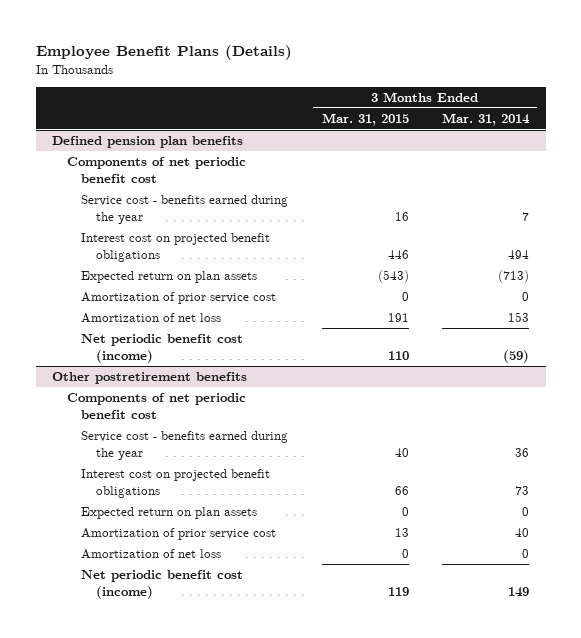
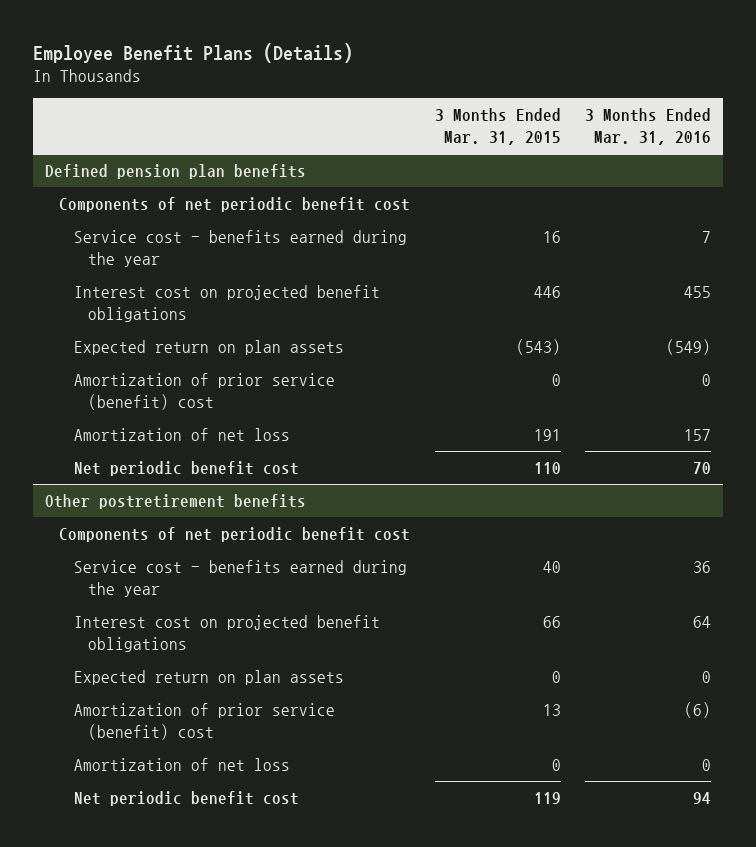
- | 3 Months Ended Mar. 31, 2015 | 3 Months Ended Mar. 31, 2014
+ | 3 Months Ended Mar. 31, 2015 | 3 Months Ended Mar. 31, 2016
@ Defined pension plan benefits
- Amortization of prior service cost | 0 | 0
+ Amortization of prior service (benefit) cost | 0 | 0
- Net periodic benefit cost (income) | 110 | (59)
+ Net periodic benefit cost | 110 | 70
@ Other postretirement benefits
- Amortization of prior service cost | 13 | 40
+ Amortization of prior service (benefit) cost | 13 | (6)
- Net periodic benefit cost (income) | 119 | 149
+ Net periodic benefit cost | 119 | 94

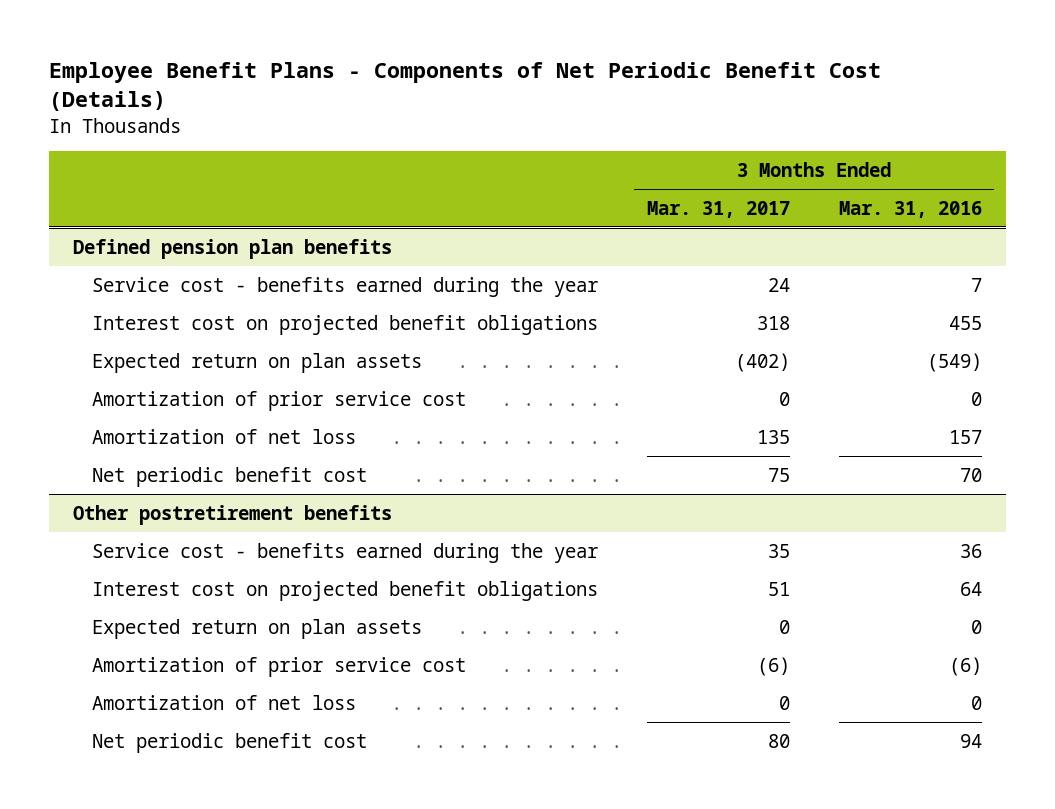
- Employee Benefit Plans (Details)
+ Employee Benefit Plans - Components of Net Periodic Benefit Cost (Details)
- | 3 Months Ended Mar. 31, 2015 | 3 Months Ended Mar. 31, 2016
+ | 3 Months Ended Mar. 31, 2017 | 3 Months Ended Mar. 31, 2016
@ Defined pension plan benefits
- Components of net periodic benefit cost
- Amortization of prior service (benefit) cost | 0 | 0
+ Amortization of prior service cost | 0 | 0
@ Other postretirement benefits
- Components of net periodic benefit cost
- Amortization of prior service (benefit) cost | 13 | (6)
+ Amortization of prior service cost | (6) | (6)

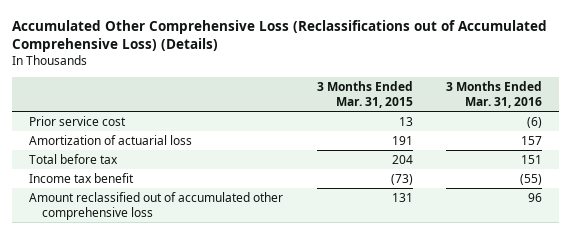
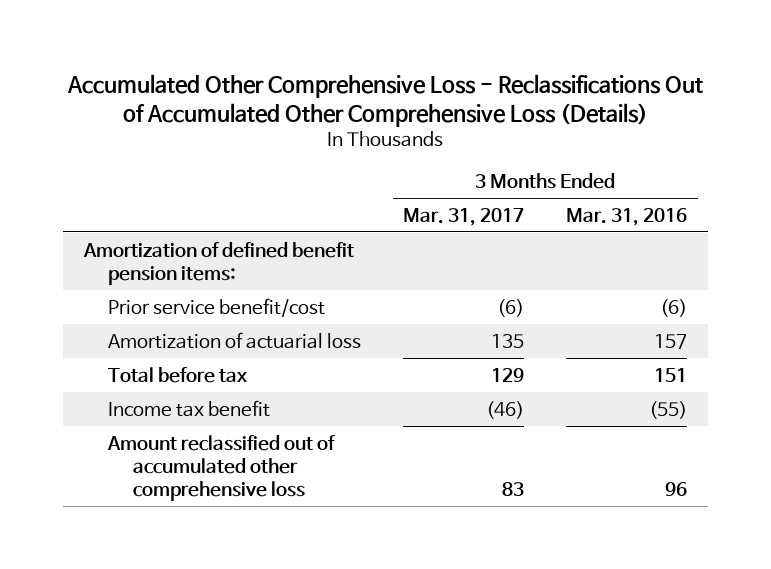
- Accumulated Other Comprehensive Loss (Reclassifications out of Accumulated Comprehensive Loss) (Details)
+ Accumulated Other Comprehensive Loss - Reclassifications Out of Accumulated Other Comprehensive Loss (Details)
- | 3 Months Ended Mar. 31, 2015 | 3 Months Ended Mar. 31, 2016
+ | 3 Months Ended Mar. 31, 2017 | 3 Months Ended Mar. 31, 2016
- Prior service cost | 13 | (6)
+ Amortization of defined benefit pension items:
+ Prior service benefit/cost | (6) | (6)

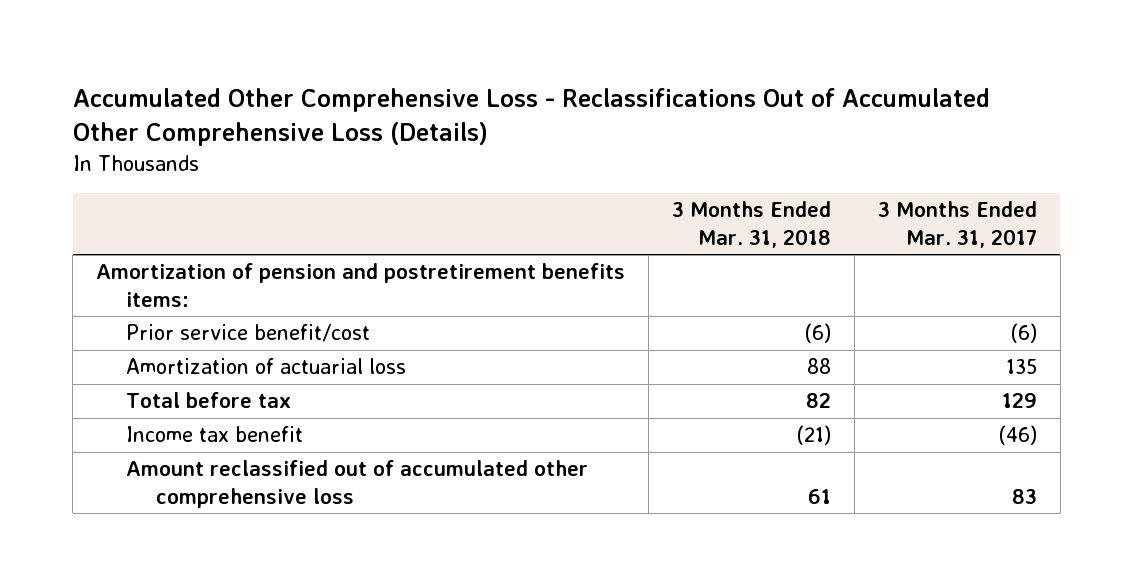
- | 3 Months Ended Mar. 31, 2017 | 3 Months Ended Mar. 31, 2016
+ | 3 Months Ended Mar. 31, 2018 | 3 Months Ended Mar. 31, 2017
- Amortization of defined benefit pension items:
+ Amortization of pension and postretirement benefits items:

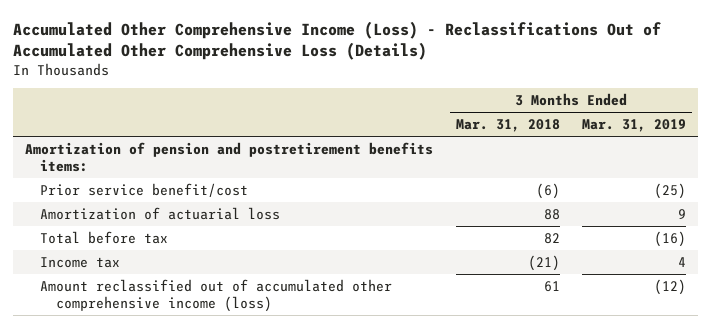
- Accumulated Other Comprehensive Loss - Reclassifications Out of Accumulated Other Comprehensive Loss (Details)
+ Accumulated Other Comprehensive Income (Loss) - Reclassifications Out of Accumulated Other Comprehensive Loss (Details)
- | 3 Months Ended Mar. 31, 2018 | 3 Months Ended Mar. 31, 2017
+ | 3 Months Ended Mar. 31, 2018 | 3 Months Ended Mar. 31, 2019
- Income tax benefit | (21) | (46)
- Amount reclassified out of accumulated other comprehensive loss | 61 | 83
+ Income tax | (21) | 4
+ Amount reclassified out of accumulated other comprehensive income (loss) | 61 | (12)

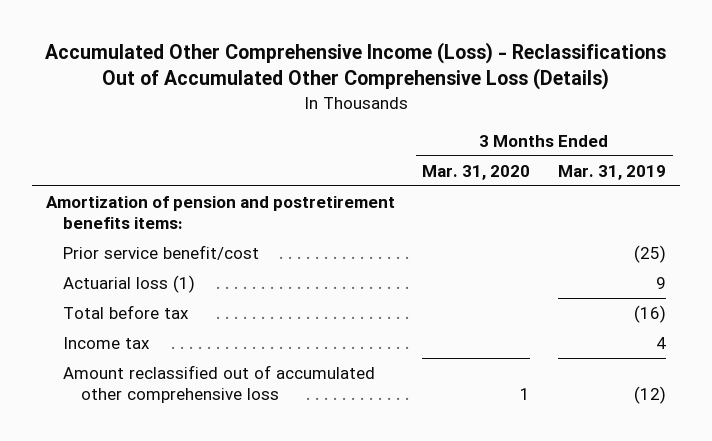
- | 3 Months Ended Mar. 31, 2018 | 3 Months Ended Mar. 31, 2019
+ | 3 Months Ended Mar. 31, 2020 | 3 Months Ended Mar. 31, 2019
- Amortization of actuarial loss | 88 | 9
+ Actuarial loss (1) | | 9
- Amount reclassified out of accumulated other comprehensive income (loss) | 61 | (12)
+ Amount reclassified out of accumulated other comprehensive loss | 1 | (12)

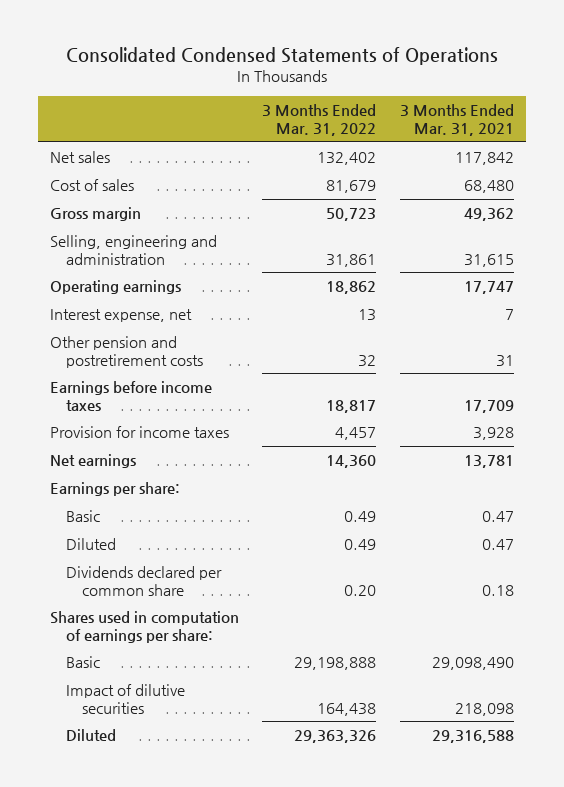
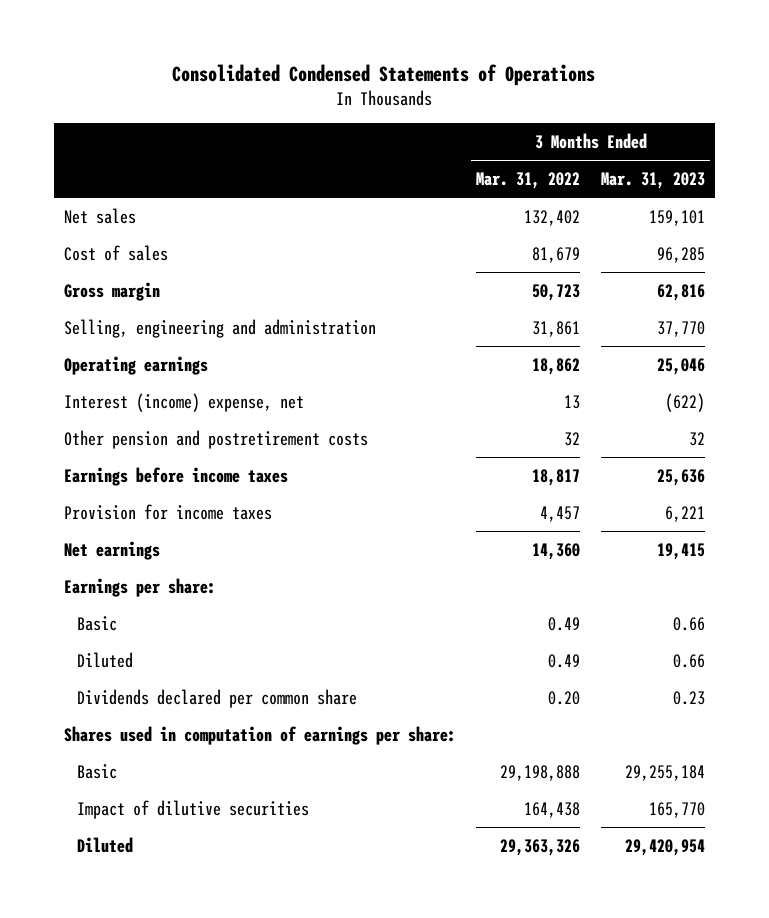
- | 3 Months Ended Mar. 31, 2022 | 3 Months Ended Mar. 31, 2021
+ | 3 Months Ended Mar. 31, 2022 | 3 Months Ended Mar. 31, 2023
- Interest expense, net | 13 | 7
+ Interest (income) expense, net | 13 | (622)

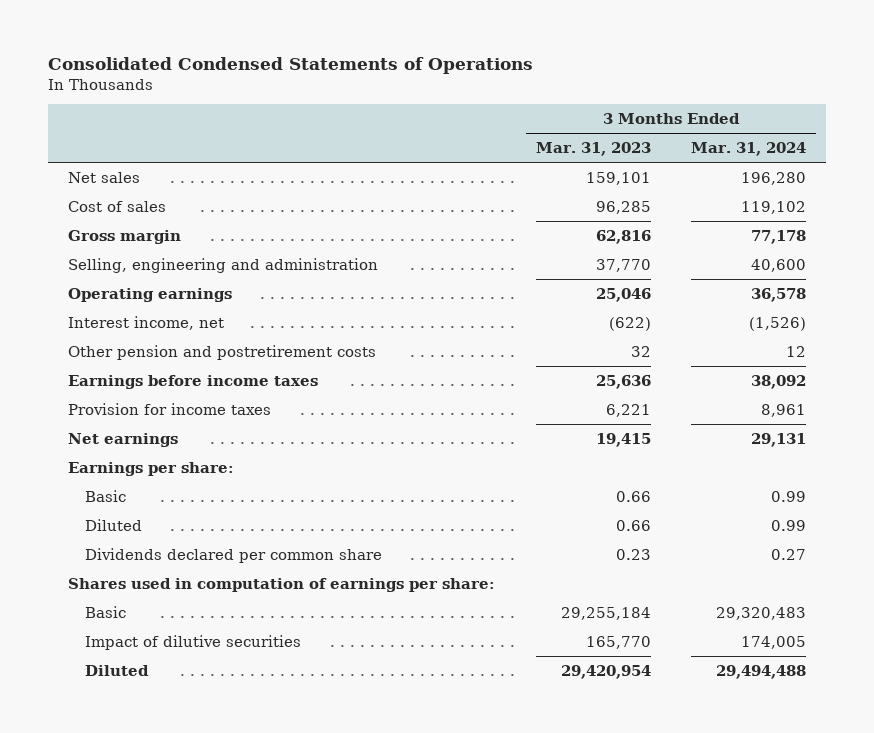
- | 3 Months Ended Mar. 31, 2022 | 3 Months Ended Mar. 31, 2023
+ | 3 Months Ended Mar. 31, 2023 | 3 Months Ended Mar. 31, 2024
- Interest (income) expense, net | 13 | (622)
+ Interest income, net | (622) | (1,526)

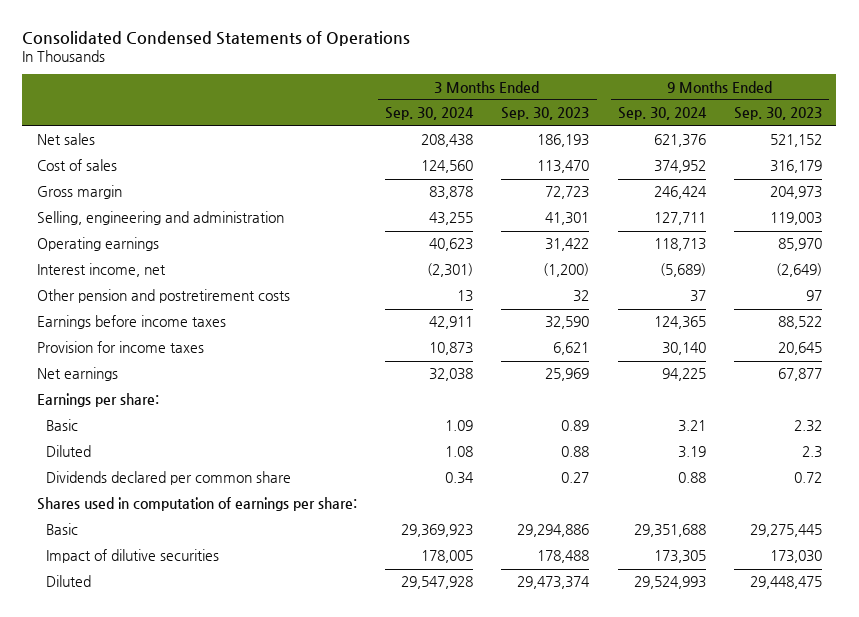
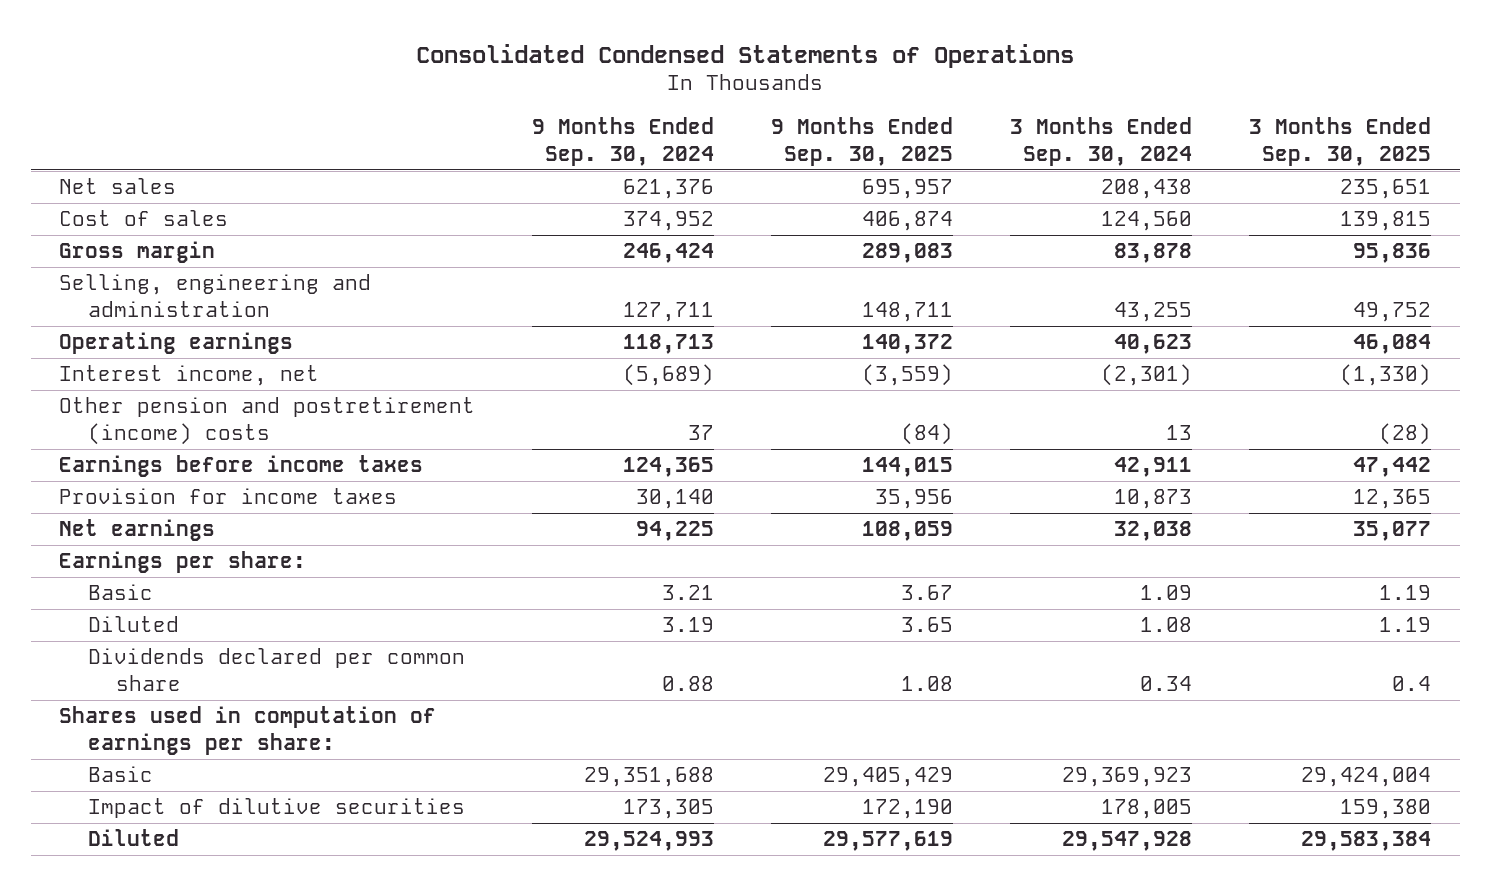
- | 3 Months Ended Sep. 30, 2024 | 3 Months Ended Sep. 30, 2023 | 9 Months Ended Sep. 30, 2024 | 9 Months Ended Sep. 30, 2023
+ | 9 Months Ended Sep. 30, 2024 | 9 Months Ended Sep. 30, 2025 | 3 Months Ended Sep. 30, 2024 | 3 Months Ended Sep. 30, 2025
- Other pension and postretirement costs | 13 | 32 | 37 | 97
+ Other pension and postretirement (income) costs | 37 | (84) | 13 | (28)

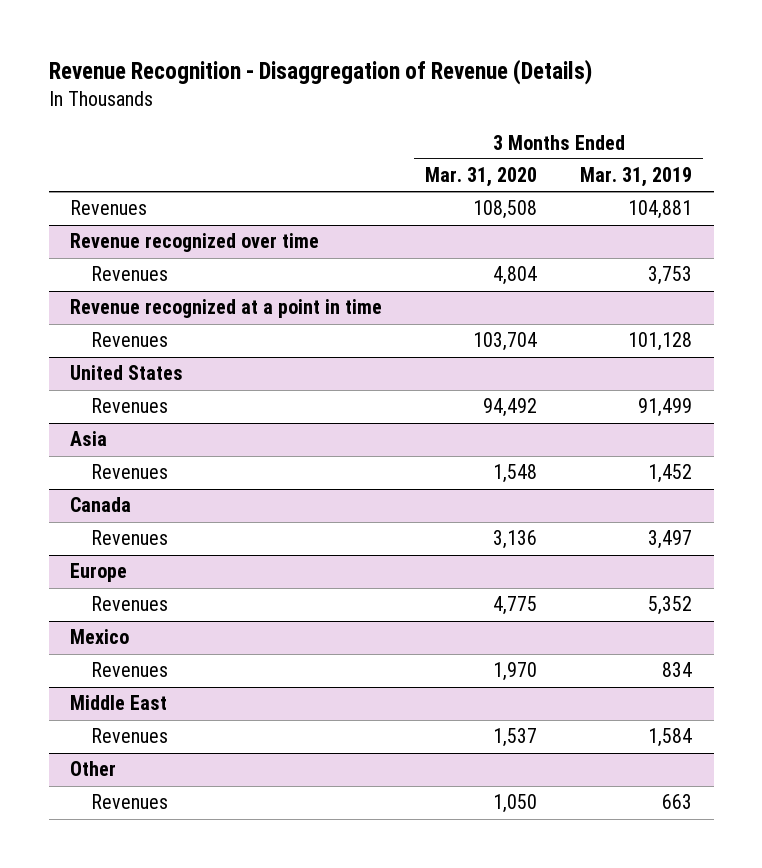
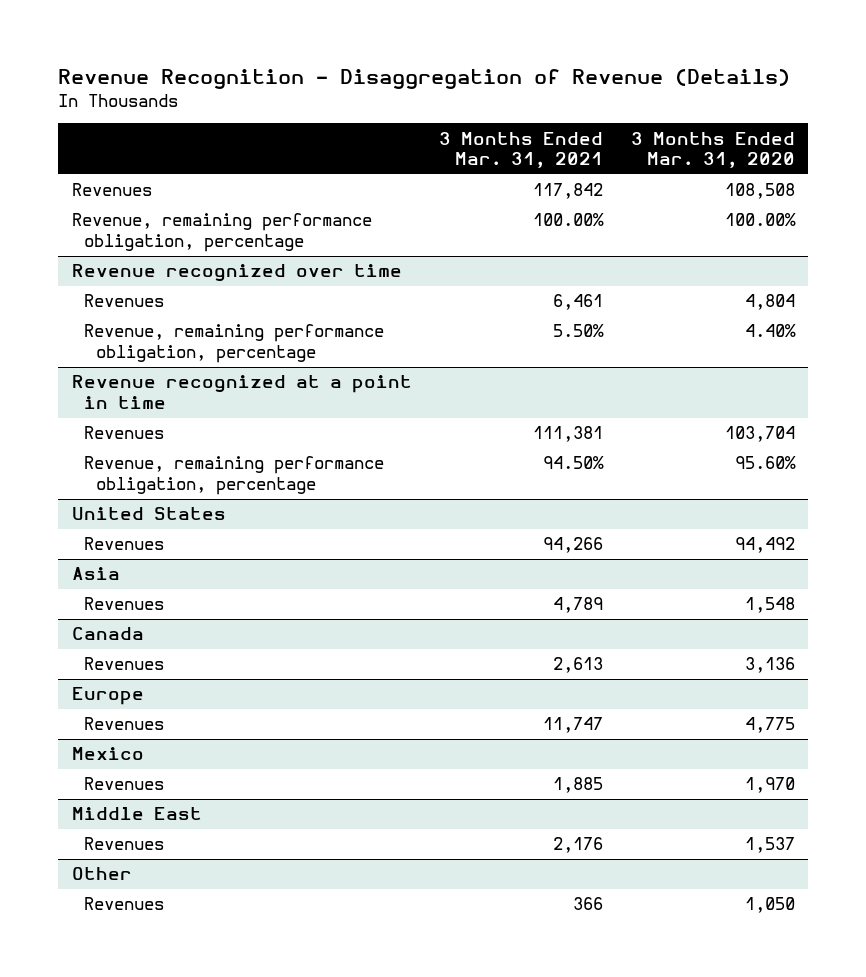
- | 3 Months Ended Mar. 31, 2020 | 3 Months Ended Mar. 31, 2019
+ | 3 Months Ended Mar. 31, 2021 | 3 Months Ended Mar. 31, 2020
+ Revenue, remaining performance obligation, percentage | 100.00% | 100.00%
@ Revenue recognized over time
+ Revenue, remaining performance obligation, percentage | 5.50% | 4.40%
@ Revenue recognized at a point in time
+ Revenue, remaining performance obligation, percentage | 94.50% | 95.60%

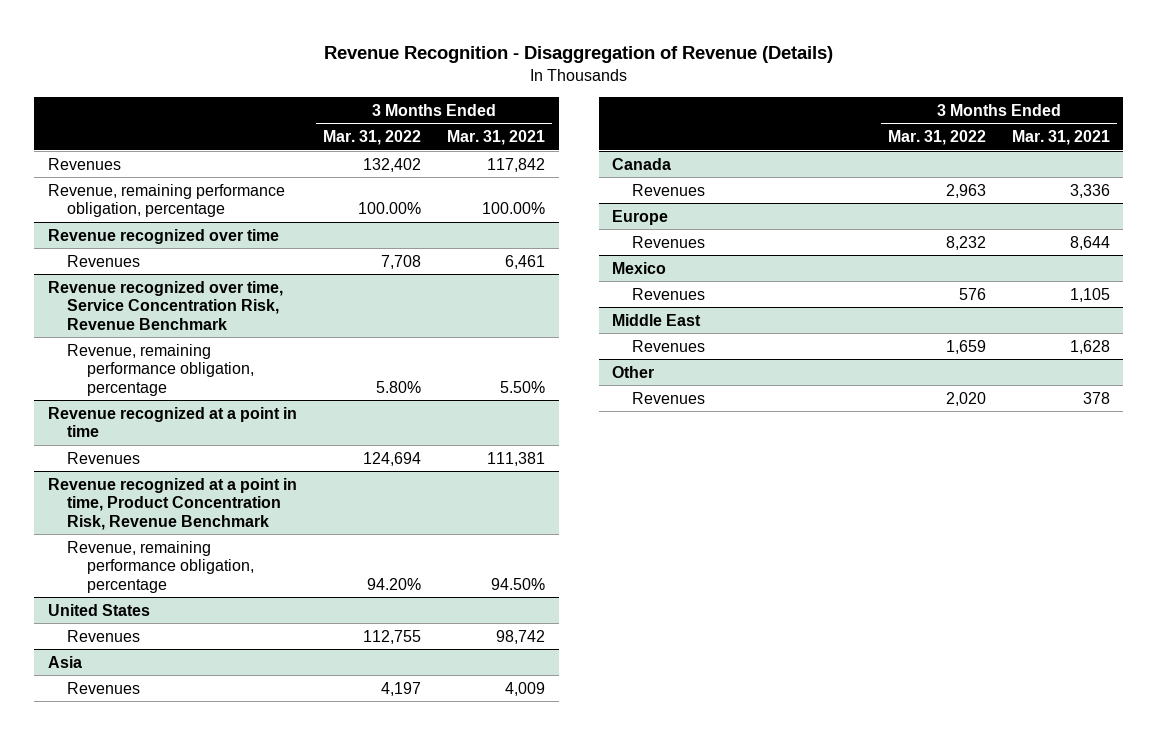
- | 3 Months Ended Mar. 31, 2021 | 3 Months Ended Mar. 31, 2020
+ | 3 Months Ended Mar. 31, 2022 | 3 Months Ended Mar. 31, 2021
+ Revenue recognized over time, Service Concentration Risk, Revenue Benchmark
+ Revenue recognized at a point in time, Product Concentration Risk, Revenue Benchmark
@ United States
- Revenues | 94,266 | 94,492
+ Revenues | 112,755 | 98,742
@ Asia
- Revenues | 4,789 | 1,548
+ Revenues | 4,197 | 4,009
@ Canada
- Revenues | 2,613 | 3,136
+ Revenues | 2,963 | 3,336
@ Europe
- Revenues | 11,747 | 4,775
+ Revenues | 8,232 | 8,644
@ Mexico
- Revenues | 1,885 | 1,970
+ Revenues | 576 | 1,105
@ Middle East
- Revenues | 2,176 | 1,537
+ Revenues | 1,659 | 1,628
@ Other
- Revenues | 366 | 1,050
+ Revenues | 2,020 | 378

